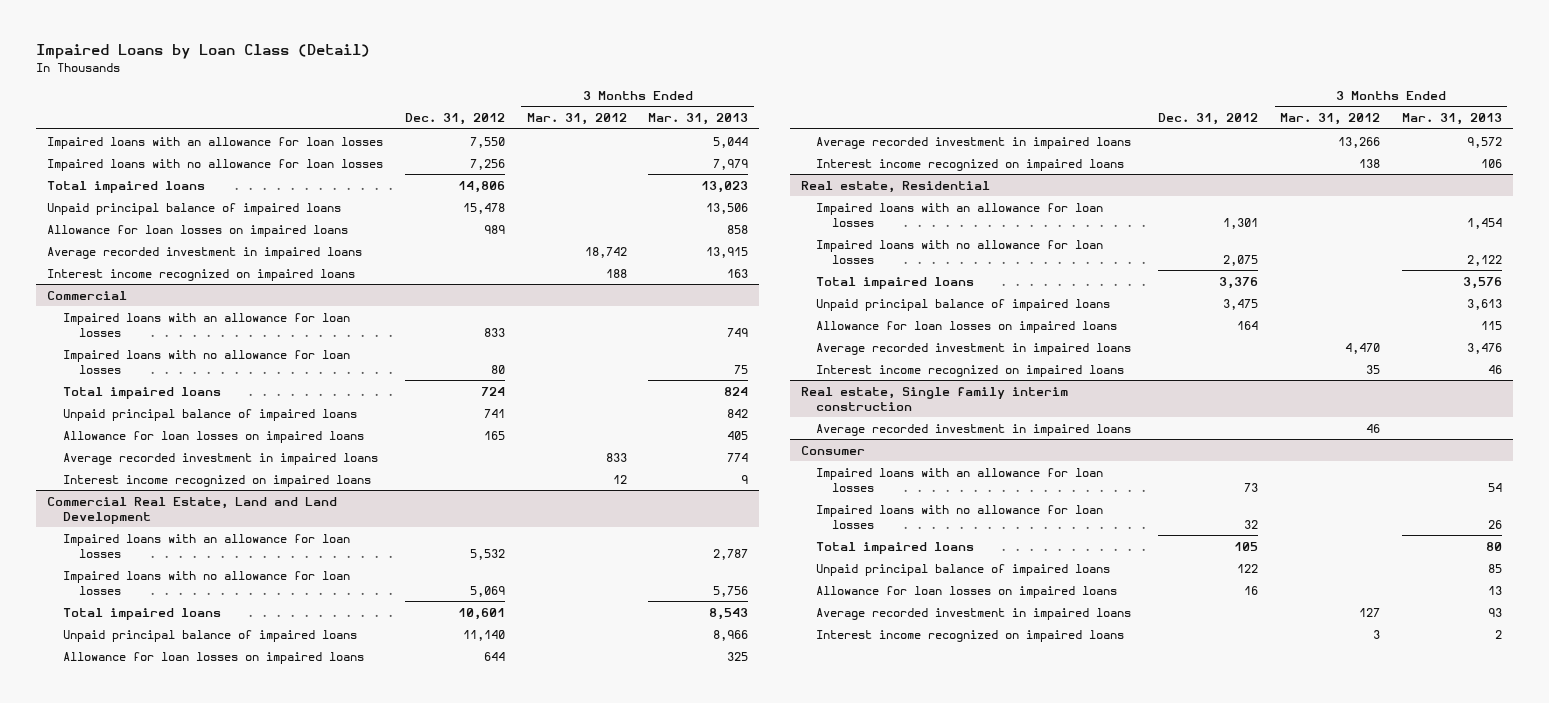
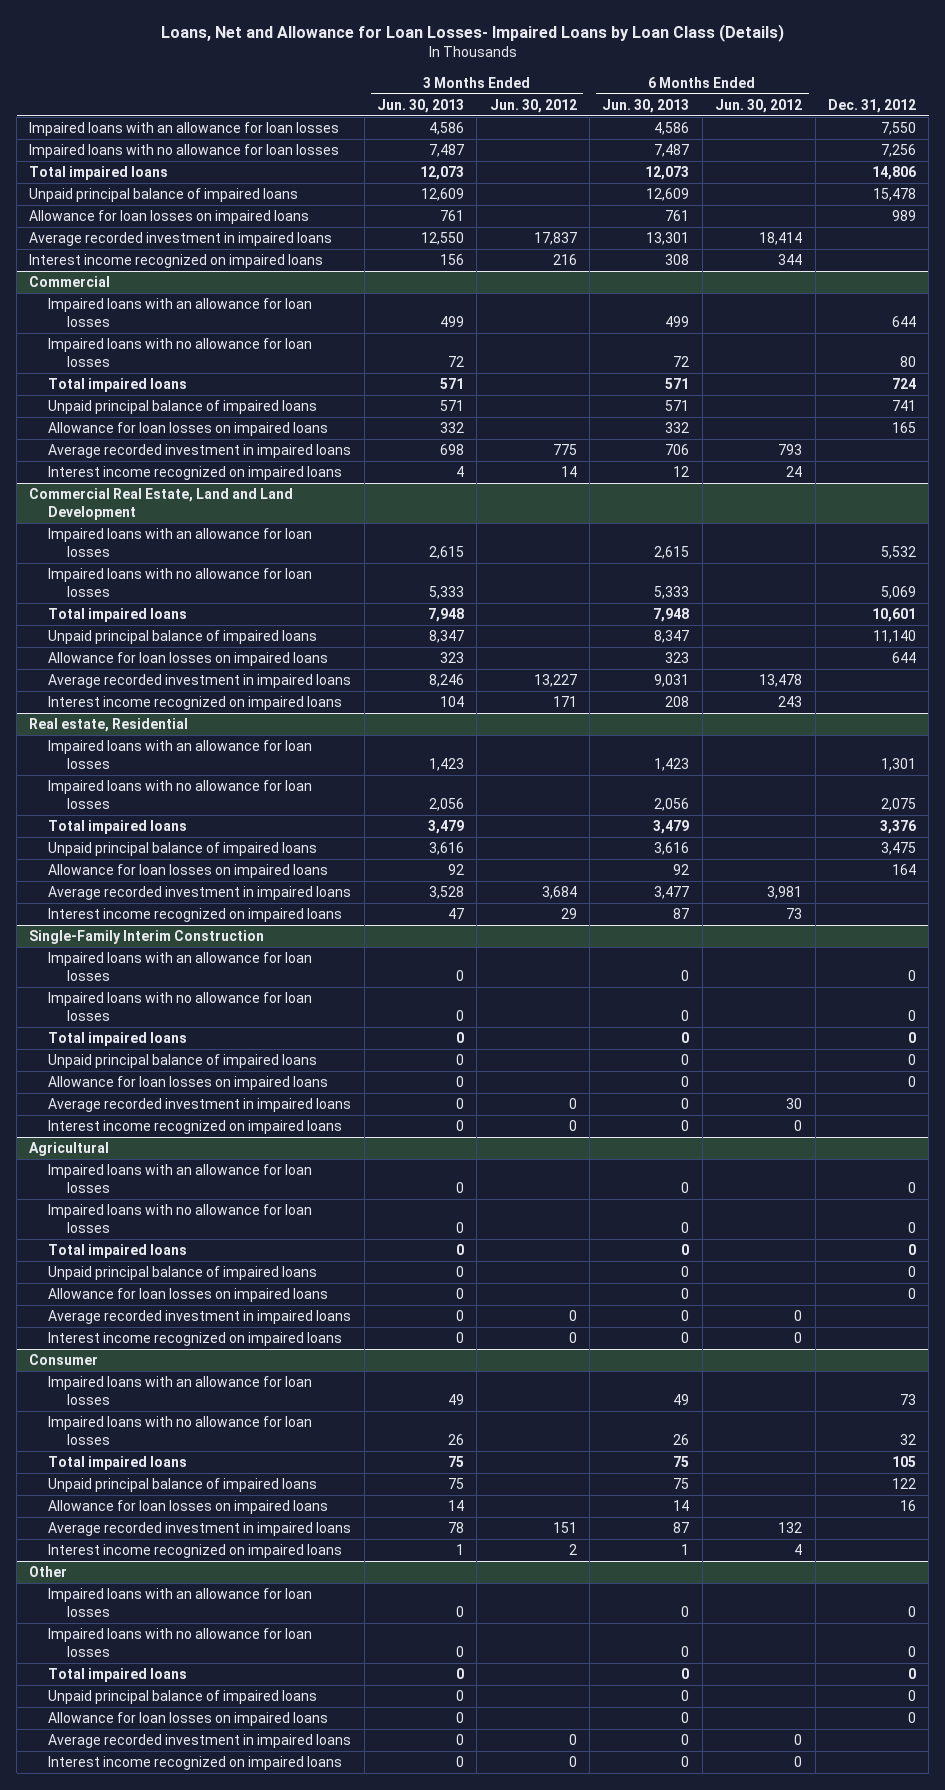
- Impaired Loans by Loan Class (Detail)
+ Loans, Net and Allowance for Loan Losses- Impaired Loans by Loan Class (Details)
- | Dec. 31, 2012 | 3 Months Ended Mar. 31, 2012 | 3 Months Ended Mar. 31, 2013
+ | 3 Months Ended Jun. 30, 2013 | 3 Months Ended Jun. 30, 2012 | 6 Months Ended Jun. 30, 2013 | 6 Months Ended Jun. 30, 2012 | Dec. 31, 2012
@ Commercial
- Impaired loans with an allowance for loan losses | 833 | | 749
+ Impaired loans with an allowance for loan losses | 499 | | 499 | | 644
- Real estate, Single family interim construction
+ Single-Family Interim Construction
+ Impaired loans with an allowance for loan losses | 0 | | 0 | | 0
+ Impaired loans with no allowance for loan losses | 0 | | 0 | | 0
+ Total impaired loans | 0 | | 0 | | 0
+ Unpaid principal balance of impaired loans | 0 | | 0 | | 0
+ Allowance for loan losses on impaired loans | 0 | | 0 | | 0
+ Interest income recognized on impaired loans | 0 | 0 | 0 | 0 |
+ Agricultural
+ Impaired loans with an allowance for loan losses | 0 | | 0 | | 0
+ Impaired loans with no allowance for loan losses | 0 | | 0 | | 0
+ Total impaired loans | 0 | | 0 | | 0
+ Unpaid principal balance of impaired loans | 0 | | 0 | | 0
+ Allowance for loan losses on impaired loans | 0 | | 0 | | 0
+ Average recorded investment in impaired loans | 0 | 0 | 0 | 0 |
+ Interest income recognized on impaired loans | 0 | 0 | 0 | 0 |
+ Other
+ Impaired loans with an allowance for loan losses | 0 | | 0 | | 0
+ Impaired loans with no allowance for loan losses | 0 | | 0 | | 0
+ Total impaired loans | 0 | | 0 | | 0
+ Unpaid principal balance of impaired loans | 0 | | 0 | | 0
+ Allowance for loan losses on impaired loans | 0 | | 0 | | 0
+ Average recorded investment in impaired loans | 0 | 0 | 0 | 0 |
+ Interest income recognized on impaired loans | 0 | 0 | 0 | 0 |

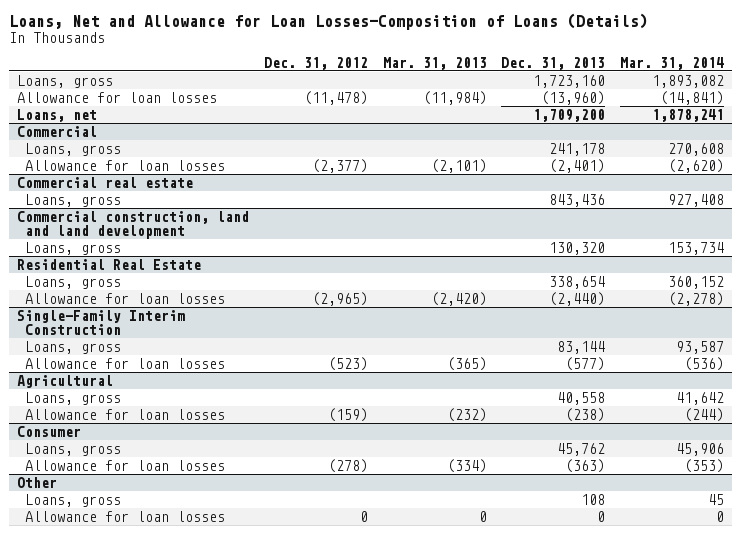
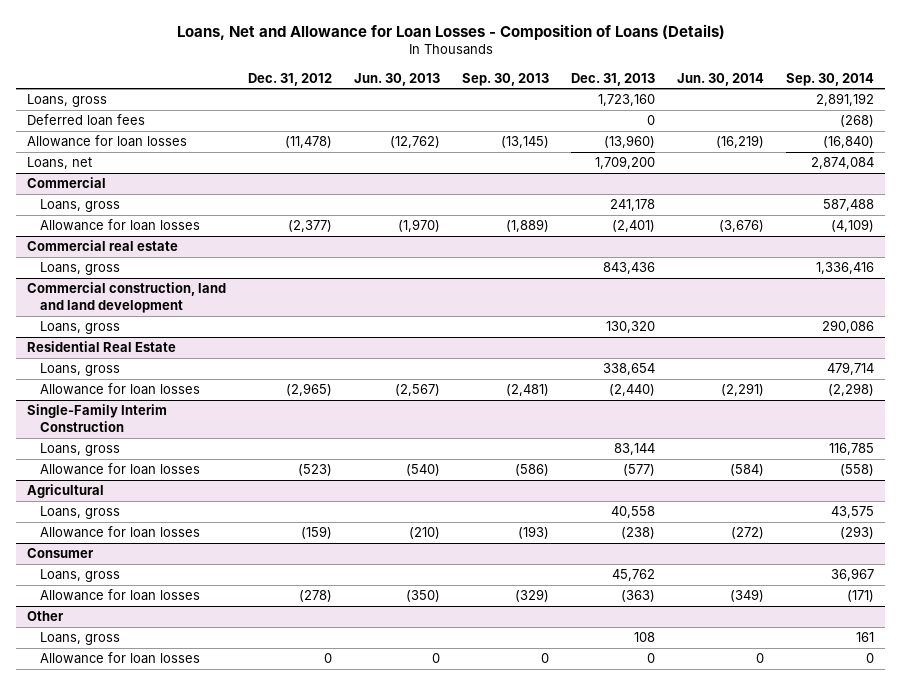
- Loans, Net and Allowance for Loan Losses-Composition of Loans (Details)
+ Loans, Net and Allowance for Loan Losses - Composition of Loans (Details)
- | Dec. 31, 2012 | Mar. 31, 2013 | Dec. 31, 2013 | Mar. 31, 2014
+ | Dec. 31, 2012 | Jun. 30, 2013 | Sep. 30, 2013 | Dec. 31, 2013 | Jun. 30, 2014 | Sep. 30, 2014
+ Deferred loan fees | | | | 0 | | (268)

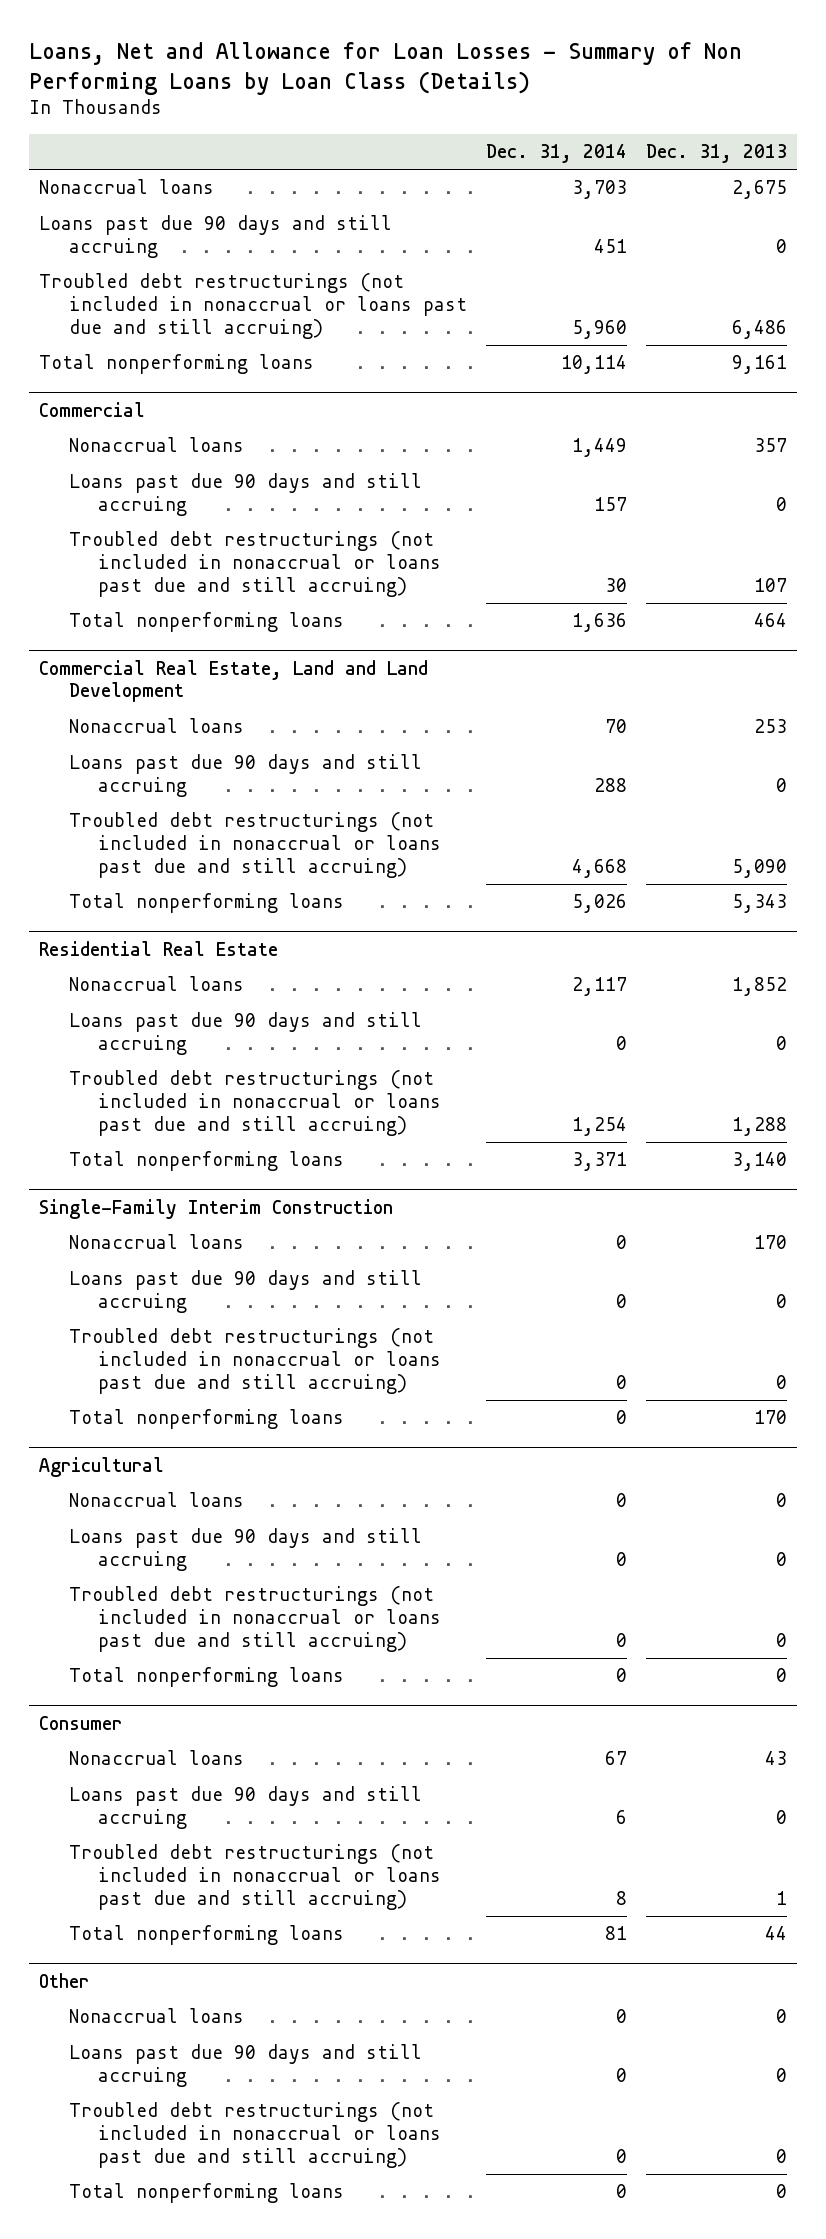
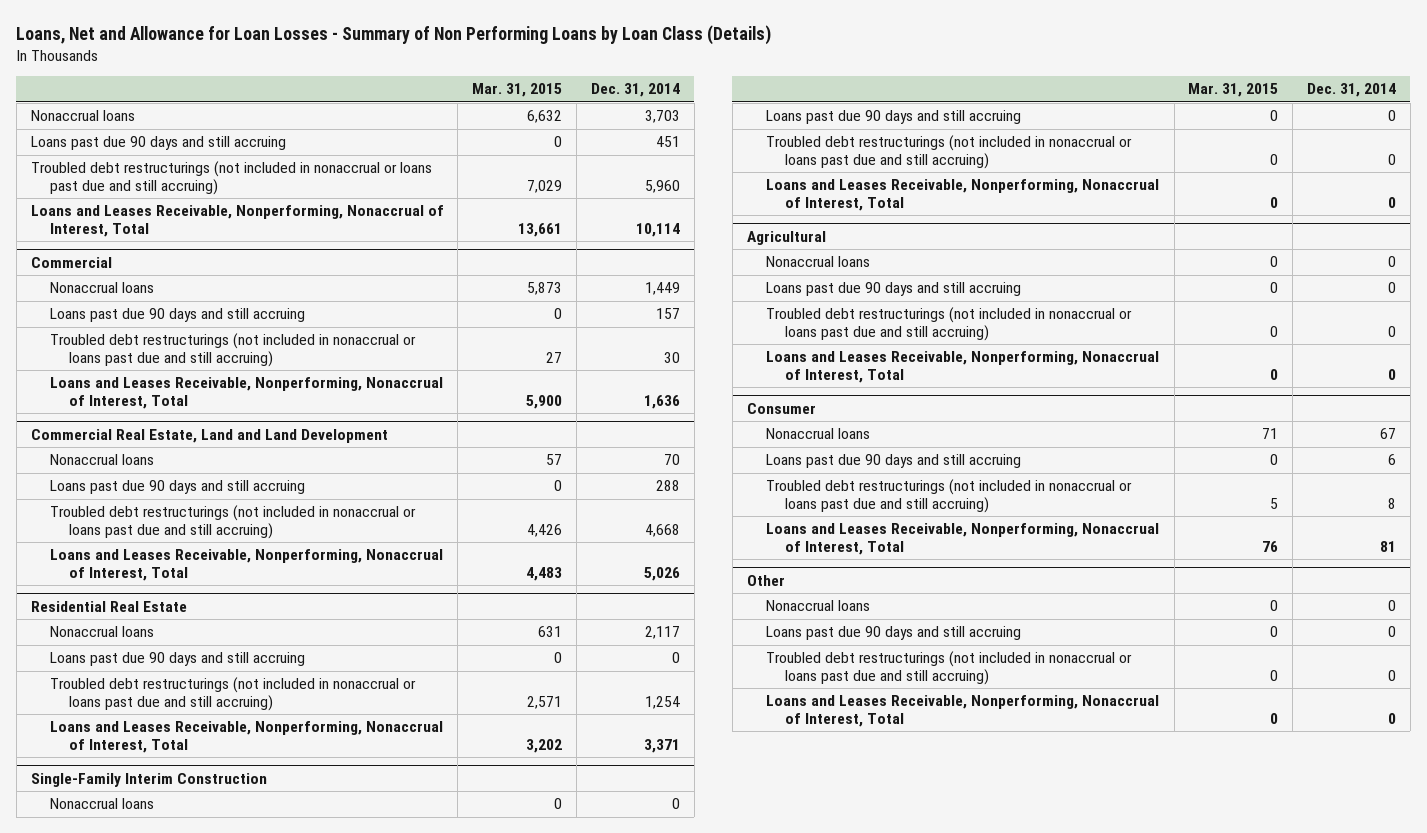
- | Dec. 31, 2014 | Dec. 31, 2013
+ | Mar. 31, 2015 | Dec. 31, 2014
- Total nonperforming loans | 10,114 | 9,161
+ Loans and Leases Receivable, Nonperforming, Nonaccrual of Interest, Total | 13,661 | 10,114
@ Commercial
- Total nonperforming loans | 1,636 | 464
+ Loans and Leases Receivable, Nonperforming, Nonaccrual of Interest, Total | 5,900 | 1,636
@ Commercial Real Estate, Land and Land Development
- Total nonperforming loans | 5,026 | 5,343
+ Loans and Leases Receivable, Nonperforming, Nonaccrual of Interest, Total | 4,483 | 5,026
@ Residential Real Estate
- Total nonperforming loans | 3,371 | 3,140
+ Loans and Leases Receivable, Nonperforming, Nonaccrual of Interest, Total | 3,202 | 3,371
@ Single-Family Interim Construction
- Total nonperforming loans | 0 | 170
+ Loans and Leases Receivable, Nonperforming, Nonaccrual of Interest, Total | 0 | 0
@ Agricultural
- Total nonperforming loans | 0 | 0
+ Loans and Leases Receivable, Nonperforming, Nonaccrual of Interest, Total | 0 | 0
@ Consumer
- Total nonperforming loans | 81 | 44
+ Loans and Leases Receivable, Nonperforming, Nonaccrual of Interest, Total | 76 | 81
@ Other
- Total nonperforming loans | 0 | 0
+ Loans and Leases Receivable, Nonperforming, Nonaccrual of Interest, Total | 0 | 0

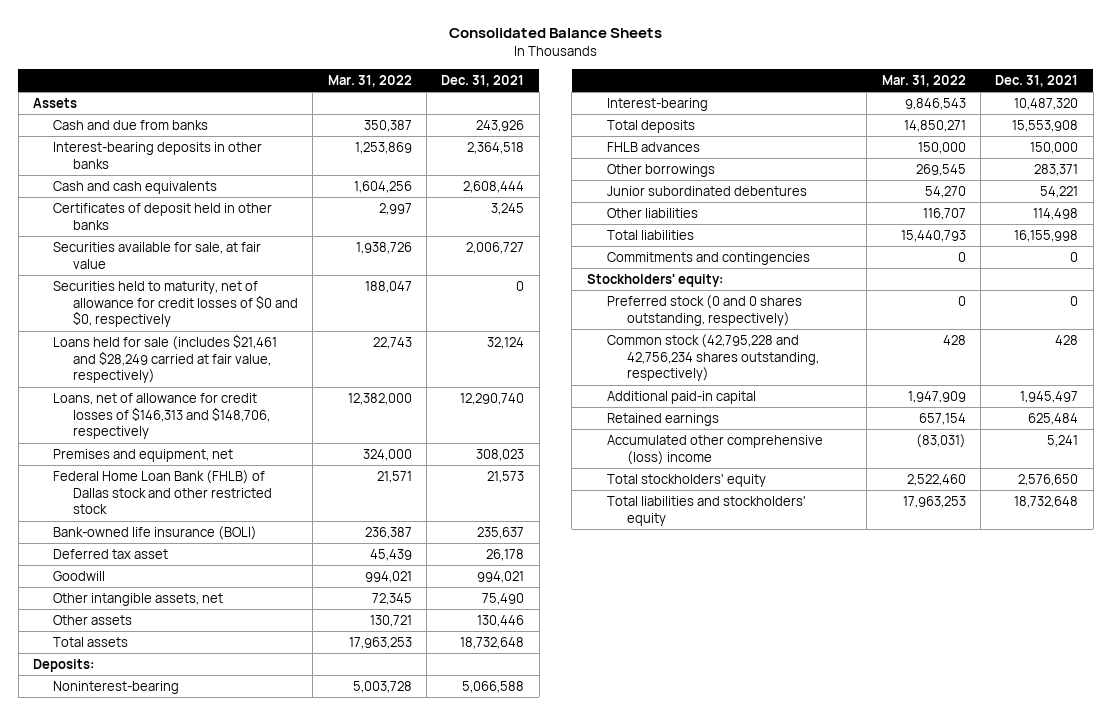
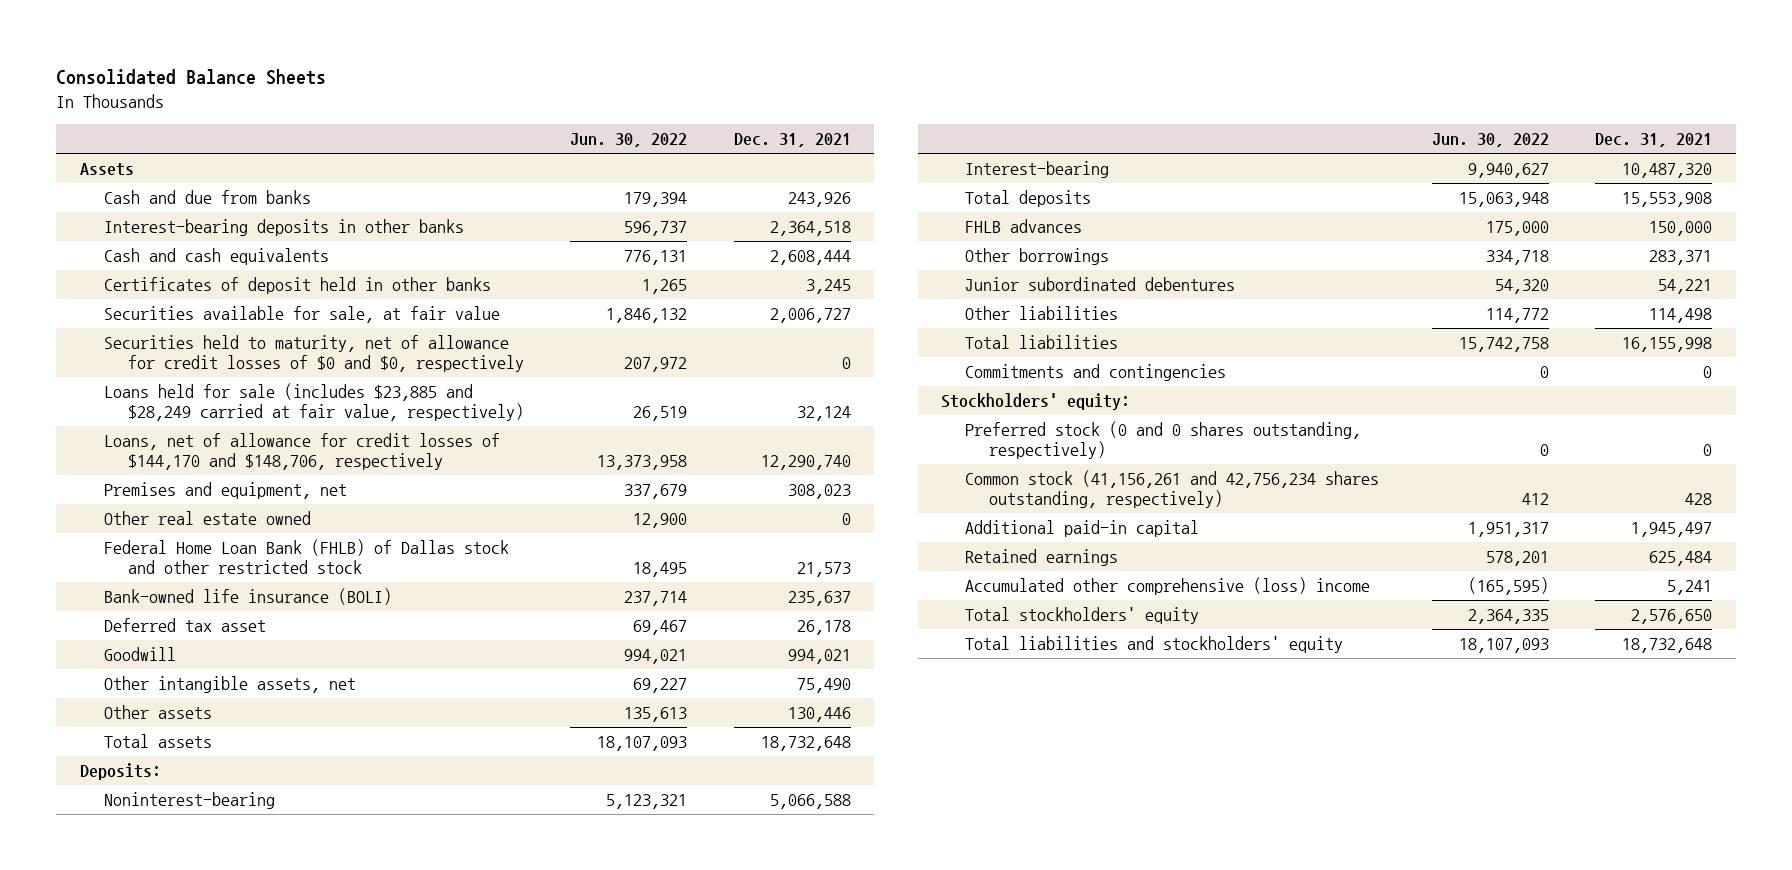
- | Mar. 31, 2022 | Dec. 31, 2021
+ | Jun. 30, 2022 | Dec. 31, 2021
- Loans held for sale (includes $21,461 and $28,249 carried at fair value, respectively) | 22,743 | 32,124
- Loans, net of allowance for credit losses of $146,313 and $148,706, respectively | 12,382,000 | 12,290,740
+ Loans held for sale (includes $23,885 and $28,249 carried at fair value, respectively) | 26,519 | 32,124
+ Loans, net of allowance for credit losses of $144,170 and $148,706, respectively | 13,373,958 | 12,290,740
+ Other real estate owned | 12,900 | 0
- Common stock (42,795,228 and 42,756,234 shares outstanding, respectively) | 428 | 428
+ Common stock (41,156,261 and 42,756,234 shares outstanding, respectively) | 412 | 428

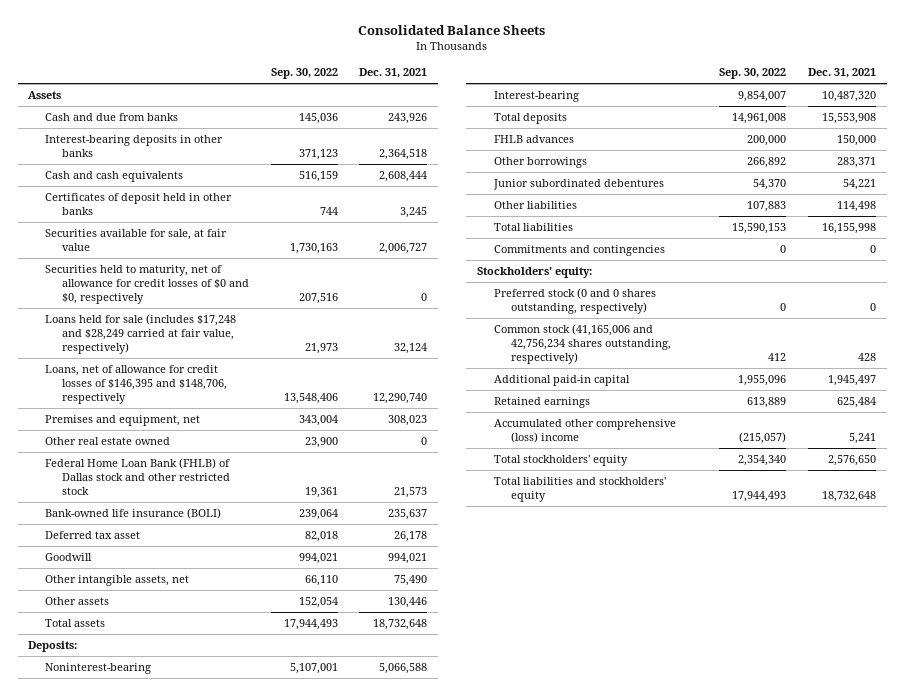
- | Jun. 30, 2022 | Dec. 31, 2021
+ | Sep. 30, 2022 | Dec. 31, 2021
- Loans held for sale (includes $23,885 and $28,249 carried at fair value, respectively) | 26,519 | 32,124
- Loans, net of allowance for credit losses of $144,170 and $148,706, respectively | 13,373,958 | 12,290,740
+ Loans held for sale (includes $17,248 and $28,249 carried at fair value, respectively) | 21,973 | 32,124
+ Loans, net of allowance for credit losses of $146,395 and $148,706, respectively | 13,548,406 | 12,290,740
- Common stock (41,156,261 and 42,756,234 shares outstanding, respectively) | 412 | 428
+ Common stock (41,165,006 and 42,756,234 shares outstanding, respectively) | 412 | 428

